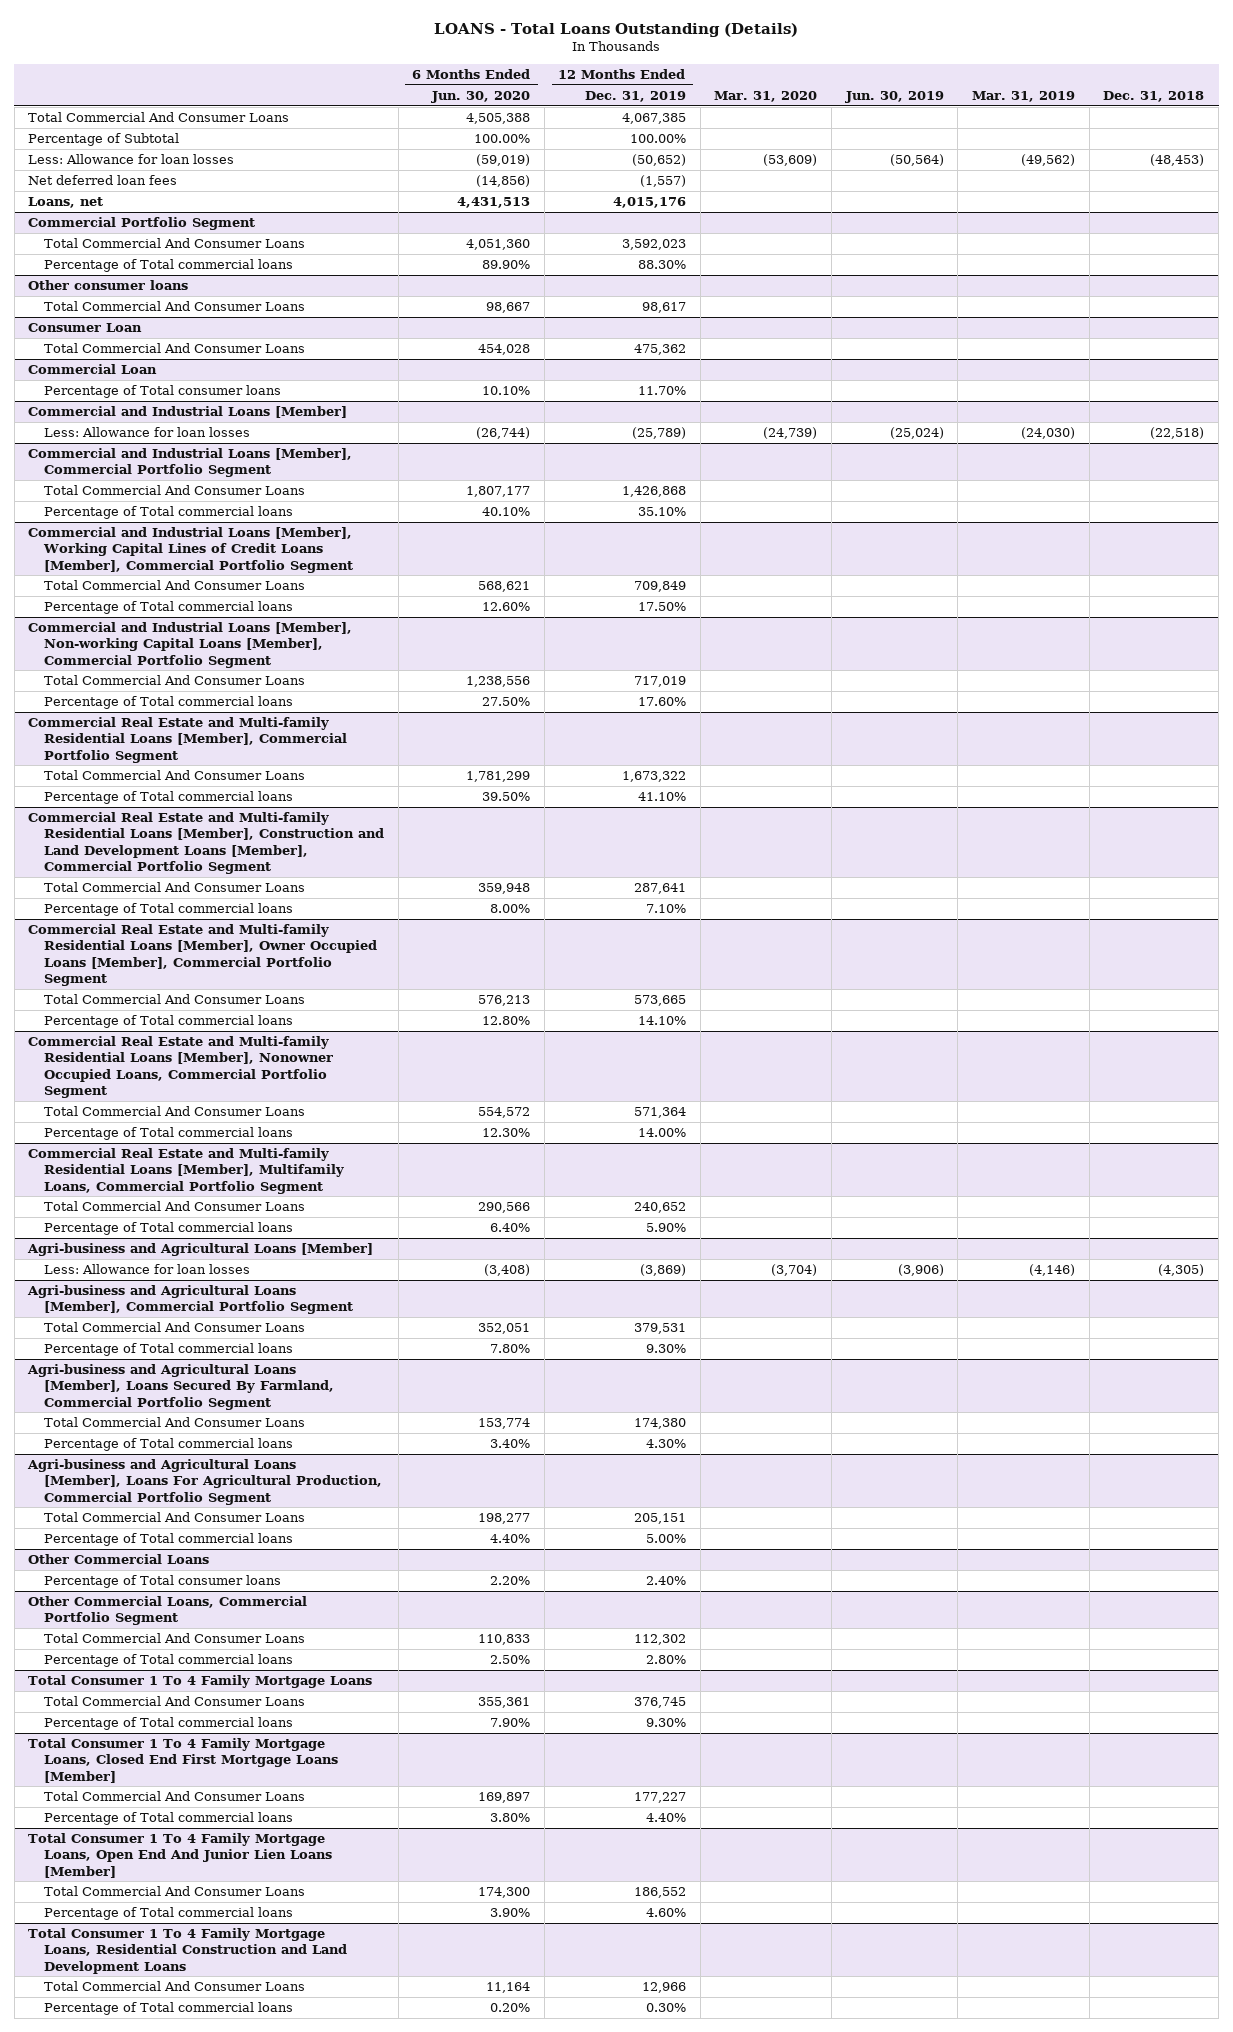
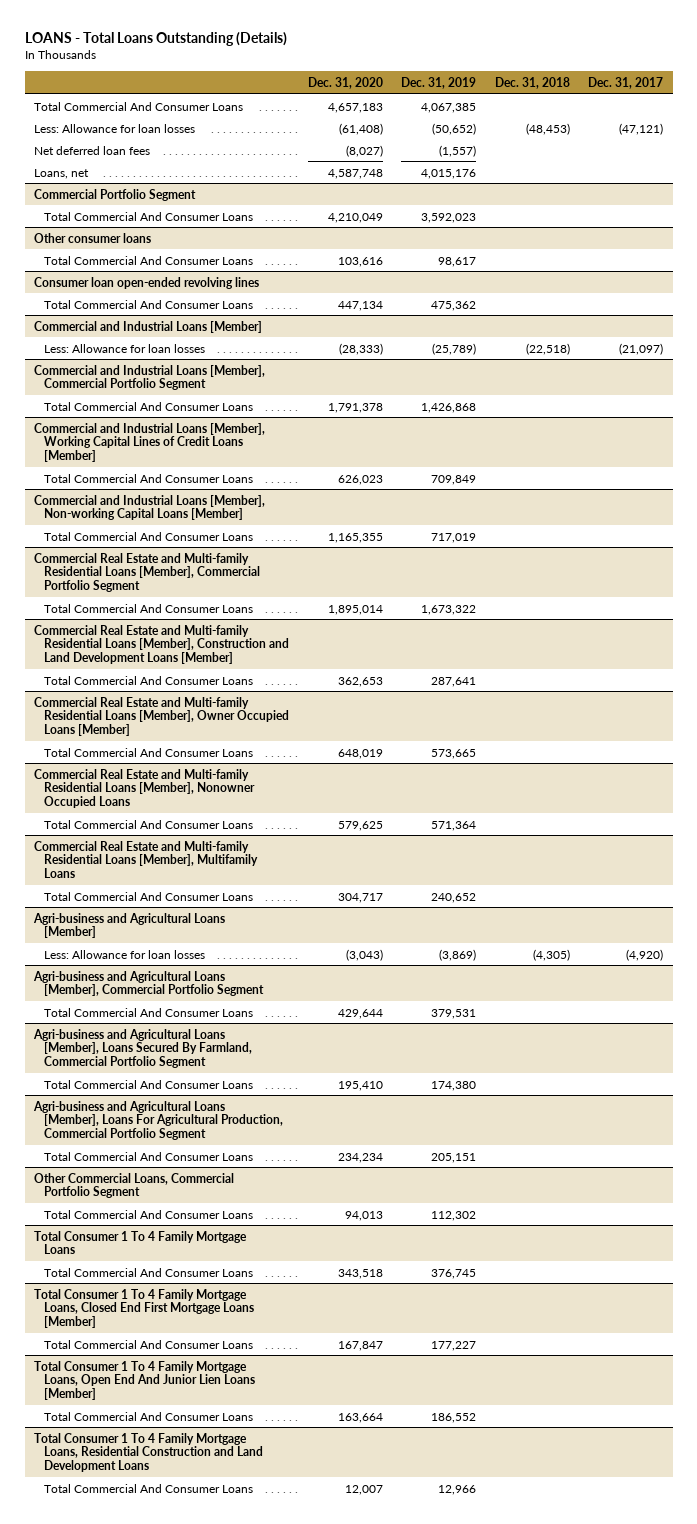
- | 6 Months Ended Jun. 30, 2020 | 12 Months Ended Dec. 31, 2019 | Mar. 31, 2020 | Jun. 30, 2019 | Mar. 31, 2019 | Dec. 31, 2018
+ | Dec. 31, 2020 | Dec. 31, 2019 | Dec. 31, 2018 | Dec. 31, 2017
- Percentage of Subtotal | 100.00% | 100.00% | | | |
@ Commercial Portfolio Segment
- Percentage of Total commercial loans | 89.90% | 88.30% | | | |
- Consumer Loan
+ Consumer loan open-ended revolving lines
- Commercial Loan
- Percentage of Total consumer loans | 10.10% | 11.70% | | | |
@ Commercial and Industrial Loans [Member], Commercial Portfolio Segment
- Percentage of Total commercial loans | 40.10% | 35.10% | | | |
- Commercial and Industrial Loans [Member], Working Capital Lines of Credit Loans [Member], Commercial Portfolio Segment
+ Commercial and Industrial Loans [Member], Working Capital Lines of Credit Loans [Member]
- Percentage of Total commercial loans | 12.60% | 17.50% | | | |
- Commercial and Industrial Loans [Member], Non-working Capital Loans [Member], Commercial Portfolio Segment
+ Commercial and Industrial Loans [Member], Non-working Capital Loans [Member]
- Percentage of Total commercial loans | 27.50% | 17.60% | | | |
@ Commercial Real Estate and Multi-family Residential Loans [Member], Commercial Portfolio Segment
- Percentage of Total commercial loans | 39.50% | 41.10% | | | |
- Commercial Real Estate and Multi-family Residential Loans [Member], Construction and Land Development Loans [Member], Commercial Portfolio Segment
+ Commercial Real Estate and Multi-family Residential Loans [Member], Construction and Land Development Loans [Member]
- Percentage of Total commercial loans | 8.00% | 7.10% | | | |
- Commercial Real Estate and Multi-family Residential Loans [Member], Owner Occupied Loans [Member], Commercial Portfolio Segment
+ Commercial Real Estate and Multi-family Residential Loans [Member], Owner Occupied Loans [Member]
- Percentage of Total commercial loans | 12.80% | 14.10% | | | |
- Commercial Real Estate and Multi-family Residential Loans [Member], Nonowner Occupied Loans, Commercial Portfolio Segment
+ Commercial Real Estate and Multi-family Residential Loans [Member], Nonowner Occupied Loans
- Percentage of Total commercial loans | 12.30% | 14.00% | | | |
- Commercial Real Estate and Multi-family Residential Loans [Member], Multifamily Loans, Commercial Portfolio Segment
+ Commercial Real Estate and Multi-family Residential Loans [Member], Multifamily Loans
- Percentage of Total commercial loans | 6.40% | 5.90% | | | |
@ Agri-business and Agricultural Loans [Member], Commercial Portfolio Segment
- Percentage of Total commercial loans | 7.80% | 9.30% | | | |
@ Agri-business and Agricultural Loans [Member], Loans Secured By Farmland, Commercial Portfolio Segment
- Percentage of Total commercial loans | 3.40% | 4.30% | | | |
@ Agri-business and Agricultural Loans [Member], Loans For Agricultural Production, Commercial Portfolio Segment
- Percentage of Total commercial loans | 4.40% | 5.00% | | | |
- Other Commercial Loans
- Percentage of Total consumer loans | 2.20% | 2.40% | | | |
@ Other Commercial Loans, Commercial Portfolio Segment
- Percentage of Total commercial loans | 2.50% | 2.80% | | | |
@ Total Consumer 1 To 4 Family Mortgage Loans
- Percentage of Total commercial loans | 7.90% | 9.30% | | | |
@ Total Consumer 1 To 4 Family Mortgage Loans, Closed End First Mortgage Loans [Member]
- Percentage of Total commercial loans | 3.80% | 4.40% | | | |
@ Total Consumer 1 To 4 Family Mortgage Loans, Open End And Junior Lien Loans [Member]
- Percentage of Total commercial loans | 3.90% | 4.60% | | | |
@ Total Consumer 1 To 4 Family Mortgage Loans, Residential Construction and Land Development Loans
- Percentage of Total commercial loans | 0.20% | 0.30% | | | |

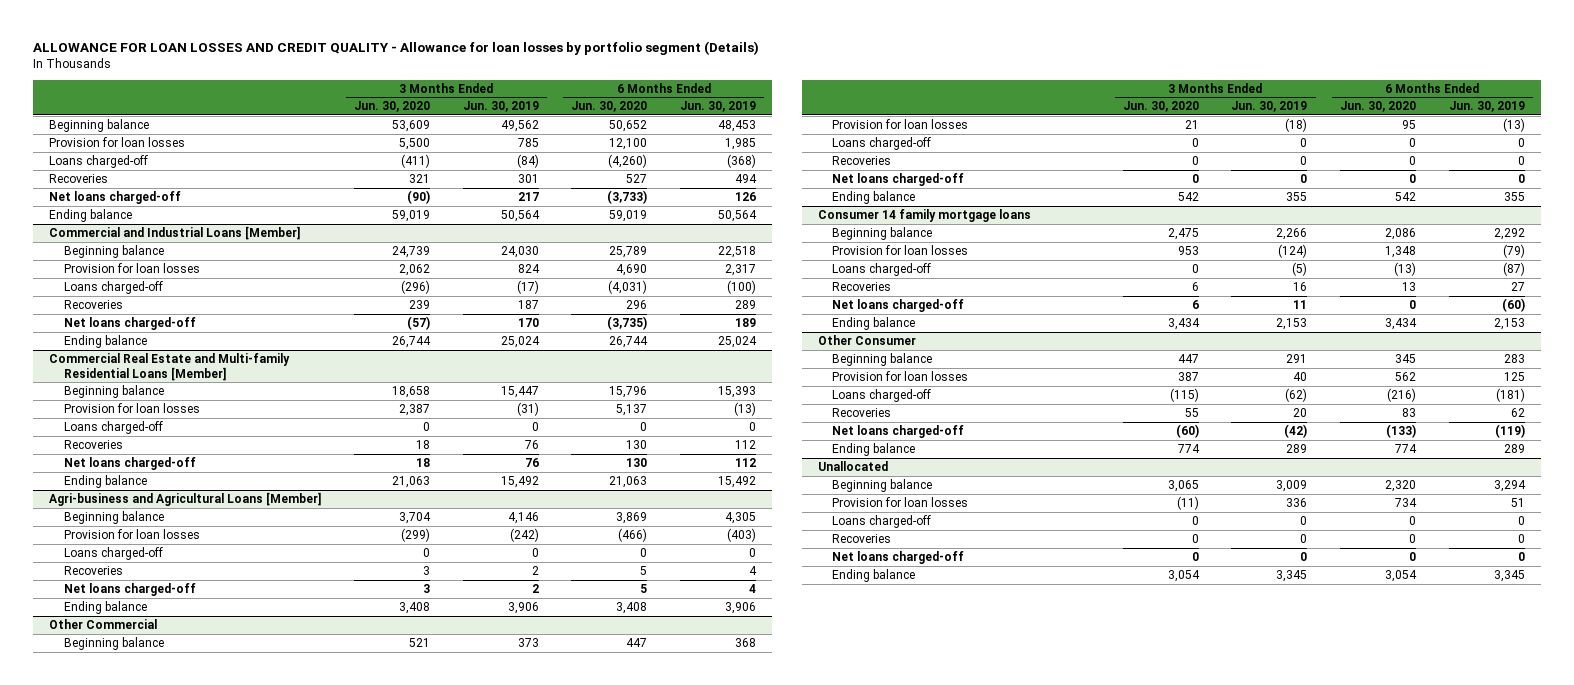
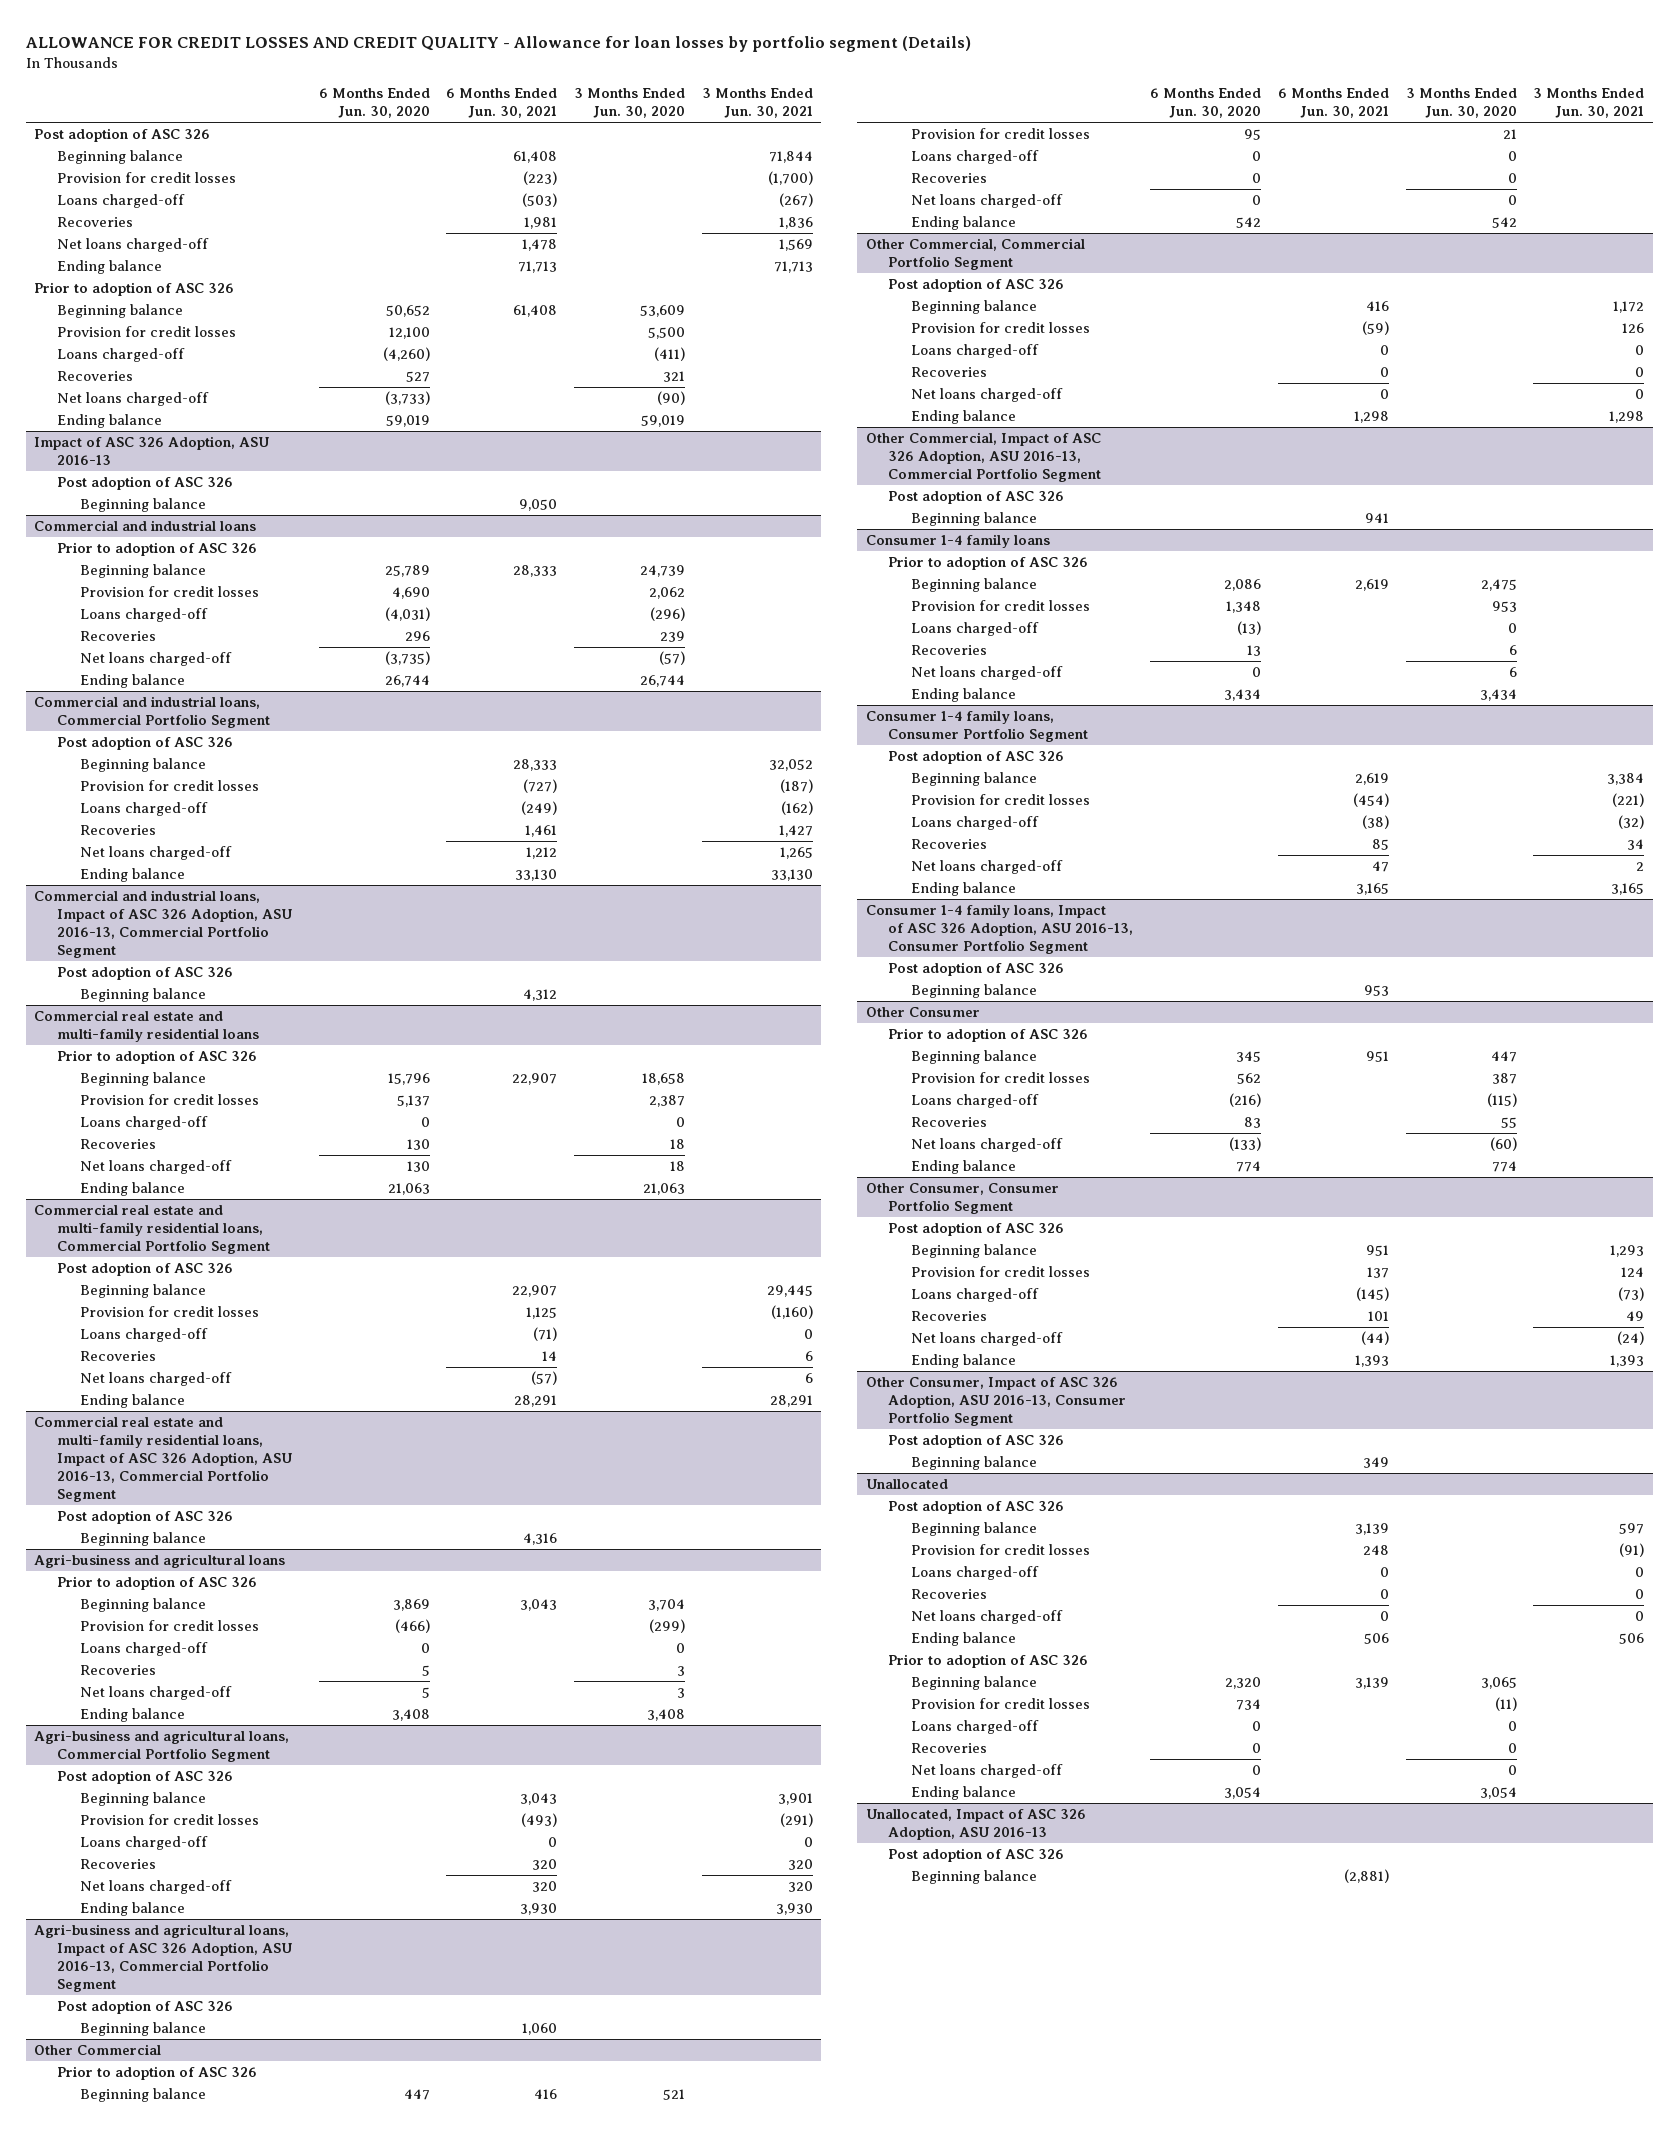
- ALLOWANCE FOR LOAN LOSSES AND CREDIT QUALITY - Allowance for loan losses by portfolio segment (Details)
+ ALLOWANCE FOR CREDIT LOSSES AND CREDIT QUALITY - Allowance for loan losses by portfolio segment (Details)
- | 3 Months Ended Jun. 30, 2020 | 3 Months Ended Jun. 30, 2019 | 6 Months Ended Jun. 30, 2020 | 6 Months Ended Jun. 30, 2019
+ | 6 Months Ended Jun. 30, 2020 | 6 Months Ended Jun. 30, 2021 | 3 Months Ended Jun. 30, 2020 | 3 Months Ended Jun. 30, 2021
+ Post adoption of ASC 326
+ Beginning balance | | 61,408 | | 71,844
+ Provision for credit losses | | (223) | | (1,700)
+ Loans charged-off | | (503) | | (267)
+ Recoveries | | 1,981 | | 1,836
+ Net loans charged-off | | 1,478 | | 1,569
+ Ending balance | | 71,713 | | 71,713
+ Prior to adoption of ASC 326
- Provision for loan losses | 5,500 | 785 | 12,100 | 1,985
+ Provision for credit losses | 12,100 | | 5,500 |
- Commercial and Industrial Loans [Member]
+ Impact of ASC 326 Adoption, ASU 2016-13
+ Post adoption of ASC 326
+ Beginning balance | | 9,050 | |
+ Commercial and industrial loans
+ Prior to adoption of ASC 326
- Provision for loan losses | 2,062 | 824 | 4,690 | 2,317
+ Provision for credit losses | 4,690 | | 2,062 |
- Commercial Real Estate and Multi-family Residential Loans [Member]
+ Commercial and industrial loans, Commercial Portfolio Segment
+ Post adoption of ASC 326
+ Beginning balance | | 28,333 | | 32,052
+ Provision for credit losses | | (727) | | (187)
+ Loans charged-off | | (249) | | (162)
+ Recoveries | | 1,461 | | 1,427
+ Net loans charged-off | | 1,212 | | 1,265
+ Ending balance | | 33,130 | | 33,130
+ Commercial and industrial loans, Impact of ASC 326 Adoption, ASU 2016-13, Commercial Portfolio Segment
+ Post adoption of ASC 326
+ Beginning balance | | 4,312 | |
+ Commercial real estate and multi-family residential loans
+ Prior to adoption of ASC 326
- Provision for loan losses | 2,387 | (31) | 5,137 | (13)
+ Provision for credit losses | 5,137 | | 2,387 |
- Agri-business and Agricultural Loans [Member]
+ Commercial real estate and multi-family residential loans, Commercial Portfolio Segment
+ Post adoption of ASC 326
+ Beginning balance | | 22,907 | | 29,445
+ Provision for credit losses | | 1,125 | | (1,160)
+ Loans charged-off | | (71) | | 0
+ Recoveries | | 14 | | 6
+ Net loans charged-off | | (57) | | 6
+ Ending balance | | 28,291 | | 28,291
+ Commercial real estate and multi-family residential loans, Impact of ASC 326 Adoption, ASU 2016-13, Commercial Portfolio Segment
+ Post adoption of ASC 326
+ Beginning balance | | 4,316 | |
+ Agri-business and agricultural loans
+ Prior to adoption of ASC 326
- Provision for loan losses | (299) | (242) | (466) | (403)
+ Provision for credit losses | (466) | | (299) |
+ Agri-business and agricultural loans, Commercial Portfolio Segment
+ Post adoption of ASC 326
+ Beginning balance | | 3,043 | | 3,901
+ Provision for credit losses | | (493) | | (291)
+ Loans charged-off | | 0 | | 0
+ Recoveries | | 320 | | 320
+ Net loans charged-off | | 320 | | 320
+ Ending balance | | 3,930 | | 3,930
+ Agri-business and agricultural loans, Impact of ASC 326 Adoption, ASU 2016-13, Commercial Portfolio Segment
+ Post adoption of ASC 326
+ Beginning balance | | 1,060 | |
@ Other Commercial
+ Prior to adoption of ASC 326
- Provision for loan losses | 21 | (18) | 95 | (13)
+ Provision for credit losses | 95 | | 21 |
- Consumer 14 family mortgage loans
+ Other Commercial, Commercial Portfolio Segment
+ Post adoption of ASC 326
+ Beginning balance | | 416 | | 1,172
+ Provision for credit losses | | (59) | | 126
+ Loans charged-off | | 0 | | 0
+ Recoveries | | 0 | | 0
+ Net loans charged-off | | 0 | | 0
+ Ending balance | | 1,298 | | 1,298
+ Other Commercial, Impact of ASC 326 Adoption, ASU 2016-13, Commercial Portfolio Segment
+ Post adoption of ASC 326
+ Beginning balance | | 941 | |
+ Consumer 1-4 family loans
+ Prior to adoption of ASC 326
- Provision for loan losses | 953 | (124) | 1,348 | (79)
+ Provision for credit losses | 1,348 | | 953 |
+ Consumer 1-4 family loans, Consumer Portfolio Segment
+ Post adoption of ASC 326
+ Beginning balance | | 2,619 | | 3,384
+ Provision for credit losses | | (454) | | (221)
+ Loans charged-off | | (38) | | (32)
+ Recoveries | | 85 | | 34
+ Net loans charged-off | | 47 | | 2
+ Ending balance | | 3,165 | | 3,165
+ Consumer 1-4 family loans, Impact of ASC 326 Adoption, ASU 2016-13, Consumer Portfolio Segment
+ Post adoption of ASC 326
+ Beginning balance | | 953 | |
@ Other Consumer
+ Prior to adoption of ASC 326
- Provision for loan losses | 387 | 40 | 562 | 125
+ Provision for credit losses | 562 | | 387 |
+ Other Consumer, Consumer Portfolio Segment
+ Post adoption of ASC 326
+ Beginning balance | | 951 | | 1,293
+ Provision for credit losses | | 137 | | 124
+ Loans charged-off | | (145) | | (73)
+ Recoveries | | 101 | | 49
+ Net loans charged-off | | (44) | | (24)
+ Ending balance | | 1,393 | | 1,393
+ Other Consumer, Impact of ASC 326 Adoption, ASU 2016-13, Consumer Portfolio Segment
+ Post adoption of ASC 326
+ Beginning balance | | 349 | |
@ Unallocated
+ Post adoption of ASC 326
+ Beginning balance | | 3,139 | | 597
+ Provision for credit losses | | 248 | | (91)
+ Loans charged-off | | 0 | | 0
+ Recoveries | | 0 | | 0
+ Net loans charged-off | | 0 | | 0
+ Ending balance | | 506 | | 506
+ Prior to adoption of ASC 326
- Provision for loan losses | (11) | 336 | 734 | 51
+ Provision for credit losses | 734 | | (11) |
+ Unallocated, Impact of ASC 326 Adoption, ASU 2016-13
+ Post adoption of ASC 326
+ Beginning balance | | (2,881) | |

